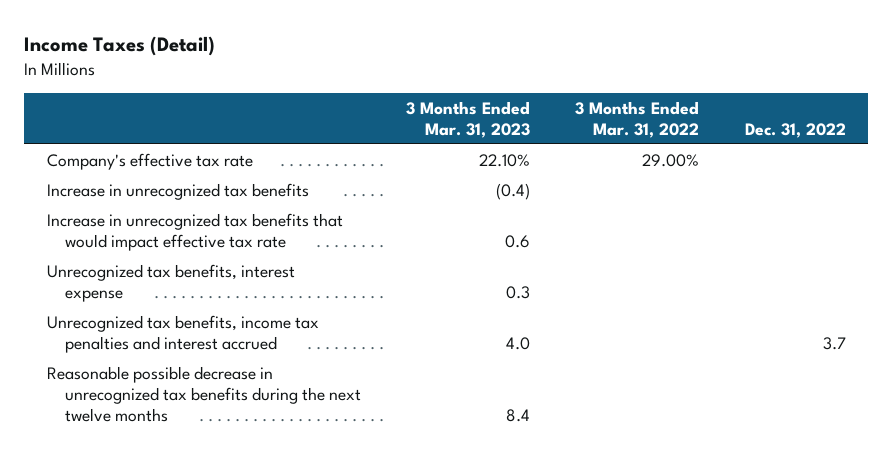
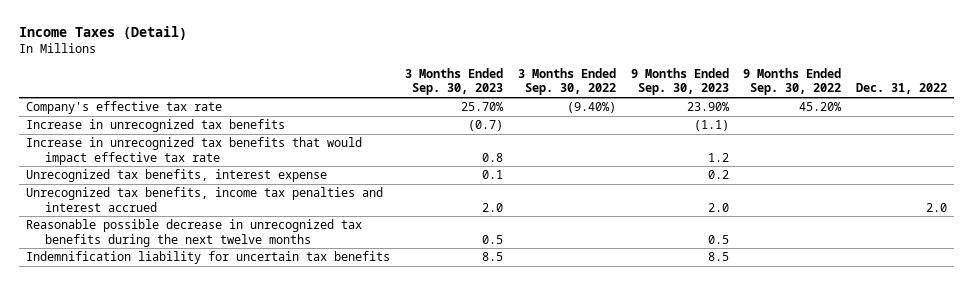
- | 3 Months Ended Mar. 31, 2023 | 3 Months Ended Mar. 31, 2022 | Dec. 31, 2022
+ | 3 Months Ended Sep. 30, 2023 | 3 Months Ended Sep. 30, 2022 | 9 Months Ended Sep. 30, 2023 | 9 Months Ended Sep. 30, 2022 | Dec. 31, 2022
- Unrecognized tax benefits, income tax penalties and interest accrued | 4.0 | | 3.7
+ Unrecognized tax benefits, income tax penalties and interest accrued | 2.0 | | 2.0 | | 2.0
+ Indemnification liability for uncertain tax benefits | 8.5 | | 8.5 | |

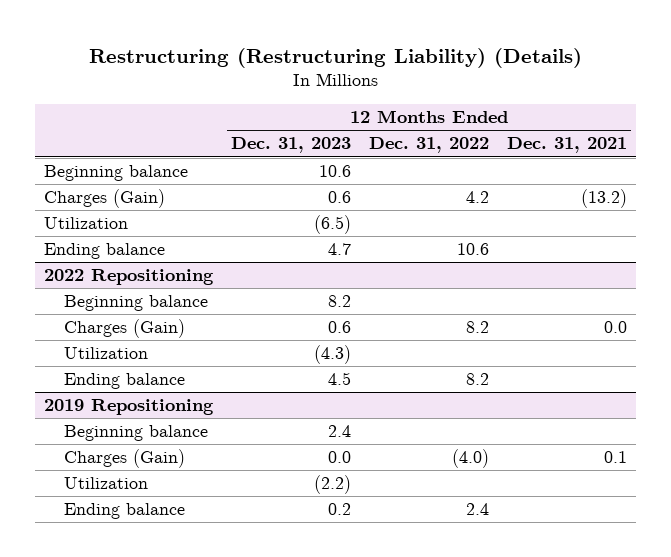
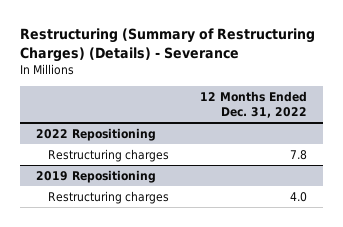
- Restructuring (Restructuring Liability) (Details)
+ Restructuring (Summary of Restructuring Charges) (Details) - Severance
- | 12 Months Ended Dec. 31, 2023 | 12 Months Ended Dec. 31, 2022 | 12 Months Ended Dec. 31, 2021
+ | 12 Months Ended Dec. 31, 2022
- Beginning balance | 10.6 | |
- Charges (Gain) | 0.6 | 4.2 | (13.2)
- Utilization | (6.5) | |
- Ending balance | 4.7 | 10.6 |
@ 2022 Repositioning
- Beginning balance | 8.2 | |
- Charges (Gain) | 0.6 | 8.2 | 0.0
- Utilization | (4.3) | |
- Ending balance | 4.5 | 8.2 |
+ Restructuring charges | 7.8
@ 2019 Repositioning
- Beginning balance | 2.4 | |
- Charges (Gain) | 0.0 | (4.0) | 0.1
- Utilization | (2.2) | |
- Ending balance | 0.2 | 2.4 |
+ Restructuring charges | 4.0

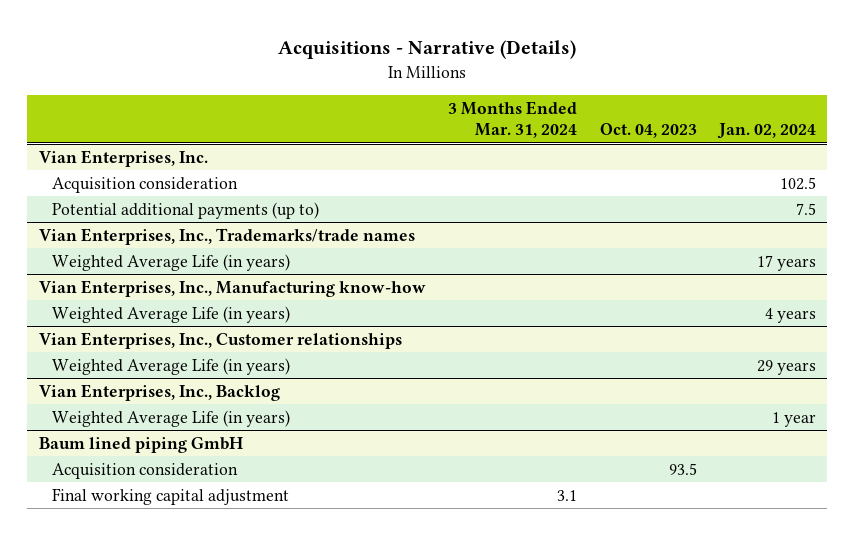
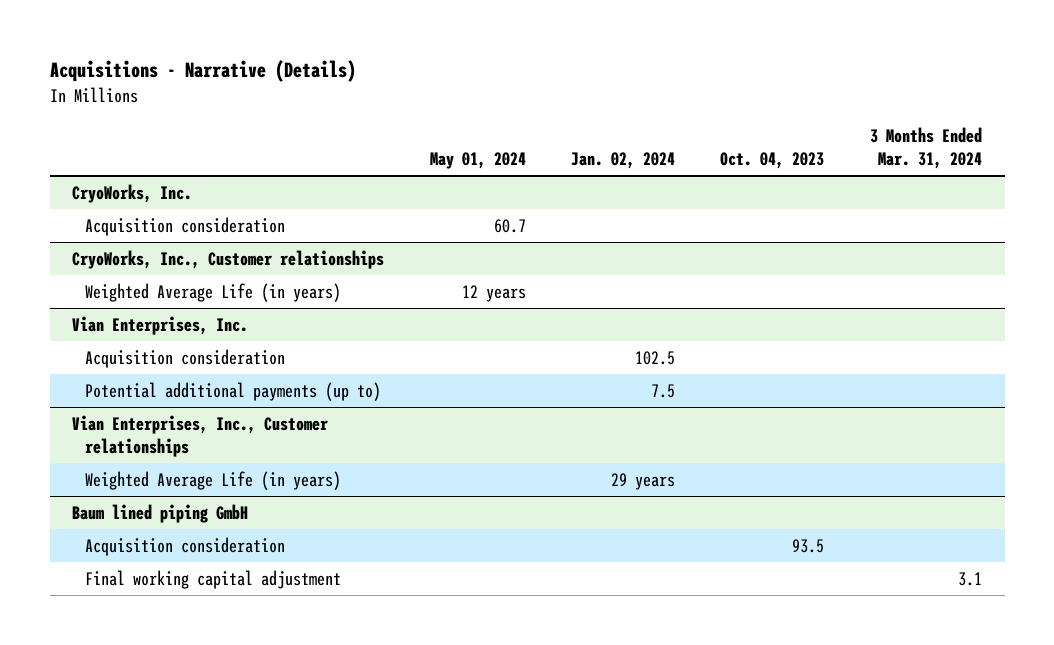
- | 3 Months Ended Mar. 31, 2024 | Oct. 04, 2023 | Jan. 02, 2024
+ | May 01, 2024 | Jan. 02, 2024 | Oct. 04, 2023 | 3 Months Ended Mar. 31, 2024
+ CryoWorks, Inc.
+ Acquisition consideration | 60.7 | | |
+ CryoWorks, Inc., Customer relationships
+ Weighted Average Life (in years) | 12 years | | |
- Vian Enterprises, Inc., Trademarks/trade names
- Weighted Average Life (in years) | | | 17 years
- Vian Enterprises, Inc., Manufacturing know-how
- Weighted Average Life (in years) | | | 4 years
- Vian Enterprises, Inc., Backlog
- Weighted Average Life (in years) | | | 1 year

